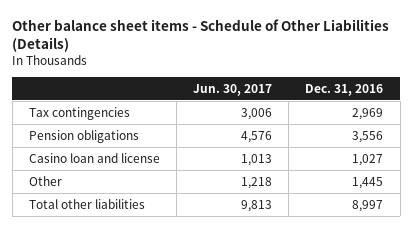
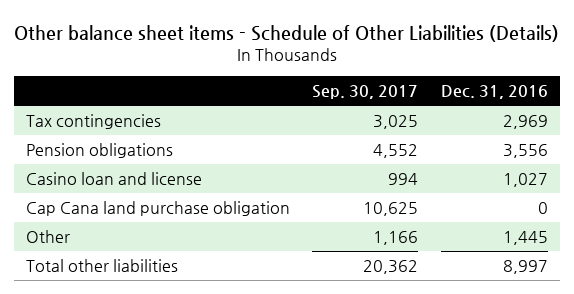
- | Jun. 30, 2017 | Dec. 31, 2016
+ | Sep. 30, 2017 | Dec. 31, 2016
+ Cap Cana land purchase obligation | 10,625 | 0

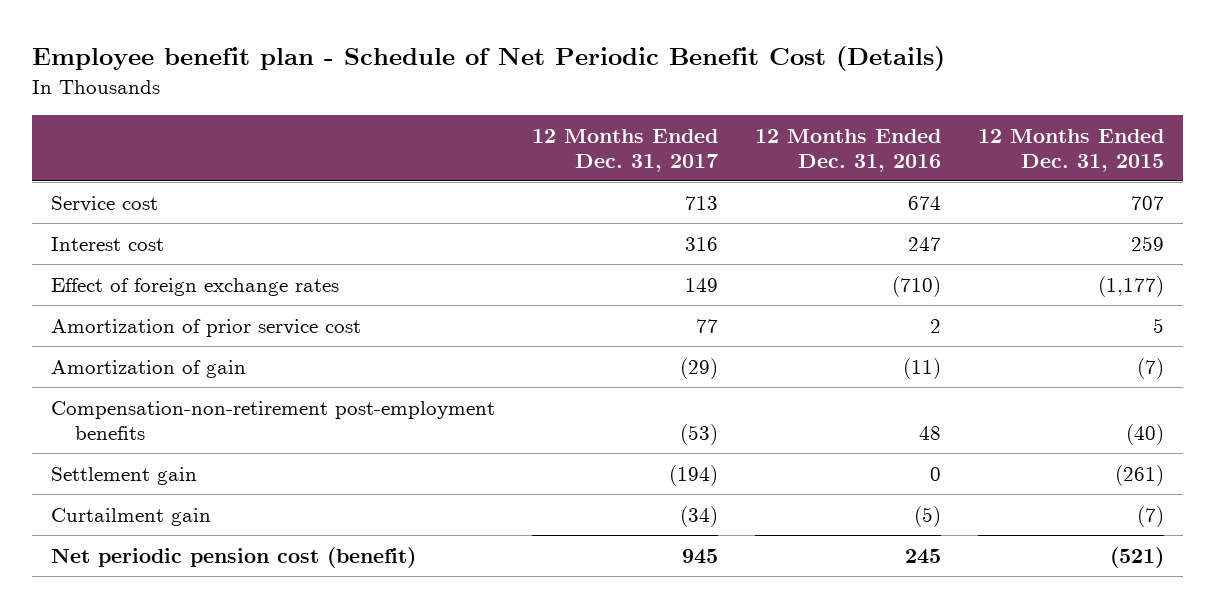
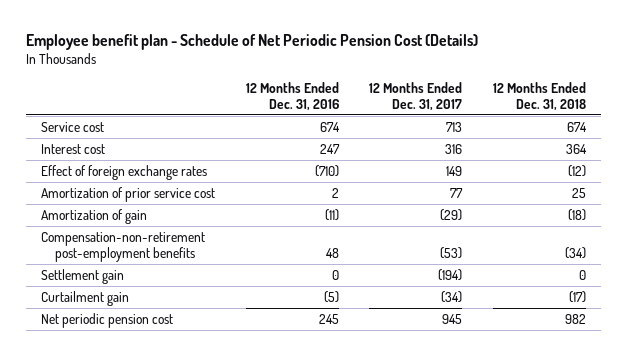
- Employee benefit plan - Schedule of Net Periodic Benefit Cost (Details)
+ Employee benefit plan - Schedule of Net Periodic Pension Cost (Details)
- | 12 Months Ended Dec. 31, 2017 | 12 Months Ended Dec. 31, 2016 | 12 Months Ended Dec. 31, 2015
+ | 12 Months Ended Dec. 31, 2016 | 12 Months Ended Dec. 31, 2017 | 12 Months Ended Dec. 31, 2018
- Net periodic pension cost (benefit) | 945 | 245 | (521)
+ Net periodic pension cost | 245 | 945 | 982

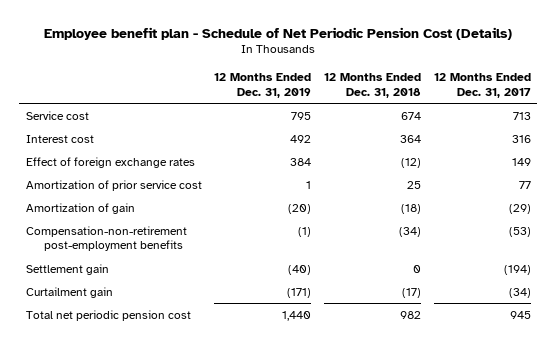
- | 12 Months Ended Dec. 31, 2016 | 12 Months Ended Dec. 31, 2017 | 12 Months Ended Dec. 31, 2018
+ | 12 Months Ended Dec. 31, 2019 | 12 Months Ended Dec. 31, 2018 | 12 Months Ended Dec. 31, 2017
- Net periodic pension cost | 245 | 945 | 982
+ Total net periodic pension cost | 1,440 | 982 | 945

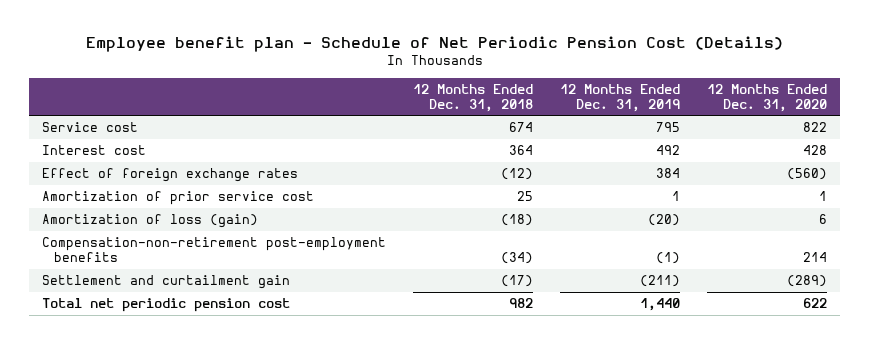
- | 12 Months Ended Dec. 31, 2019 | 12 Months Ended Dec. 31, 2018 | 12 Months Ended Dec. 31, 2017
+ | 12 Months Ended Dec. 31, 2018 | 12 Months Ended Dec. 31, 2019 | 12 Months Ended Dec. 31, 2020
- Amortization of gain | (20) | (18) | (29)
+ Amortization of loss (gain) | (18) | (20) | 6
- Settlement gain | (40) | 0 | (194)
- Curtailment gain | (171) | (17) | (34)
+ Settlement and curtailment gain | (17) | (211) | (289)

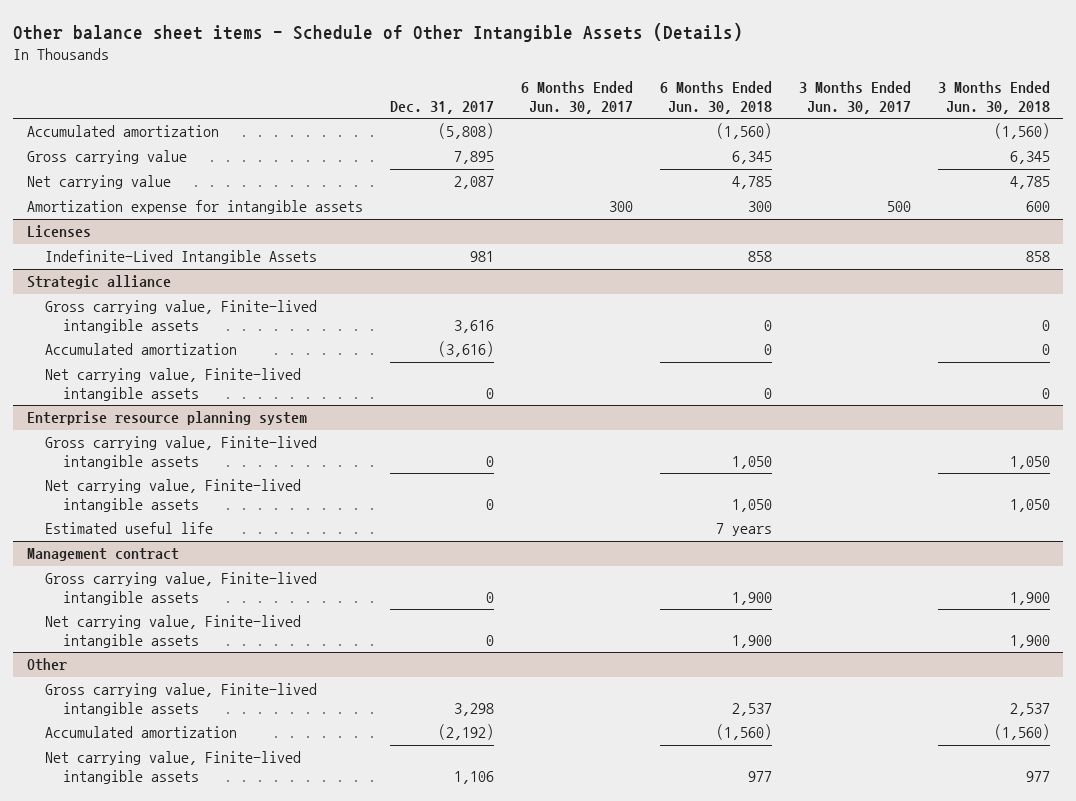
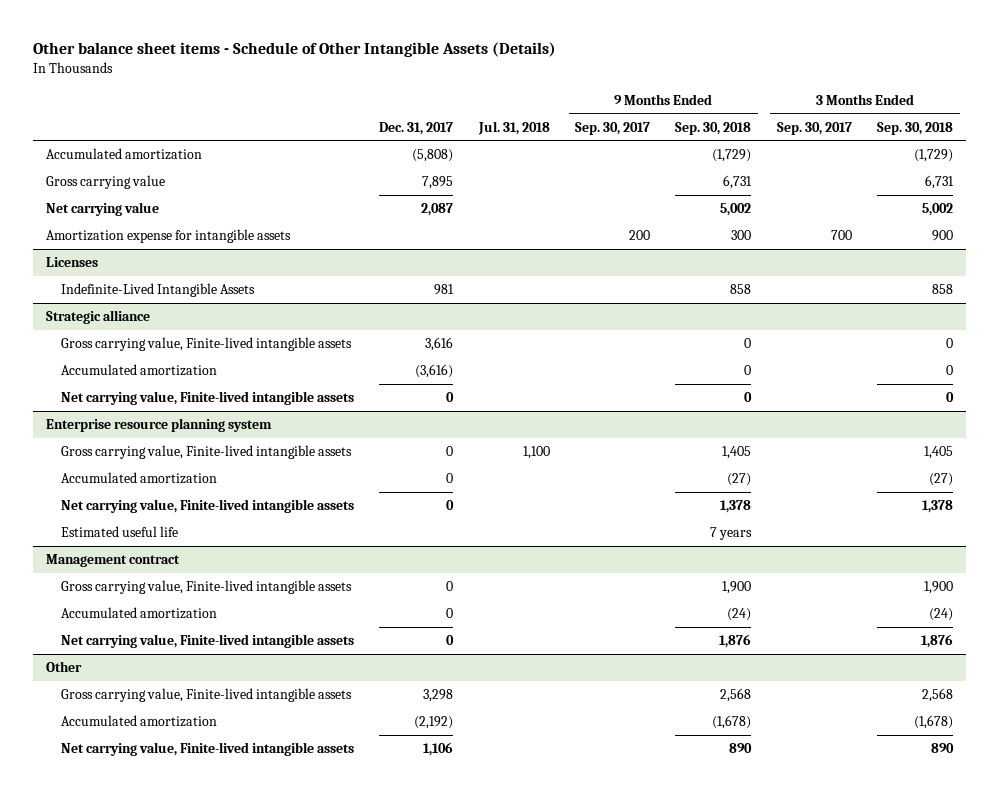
- | Dec. 31, 2017 | 6 Months Ended Jun. 30, 2017 | 6 Months Ended Jun. 30, 2018 | 3 Months Ended Jun. 30, 2017 | 3 Months Ended Jun. 30, 2018
+ | Dec. 31, 2017 | Jul. 31, 2018 | 9 Months Ended Sep. 30, 2017 | 9 Months Ended Sep. 30, 2018 | 3 Months Ended Sep. 30, 2017 | 3 Months Ended Sep. 30, 2018
@ Enterprise resource planning system
+ Accumulated amortization | 0 | | | (27) | | (27)
@ Management contract
+ Accumulated amortization | 0 | | | (24) | | (24)

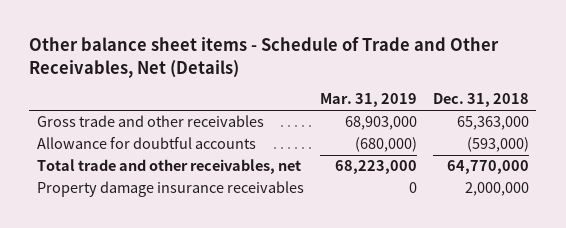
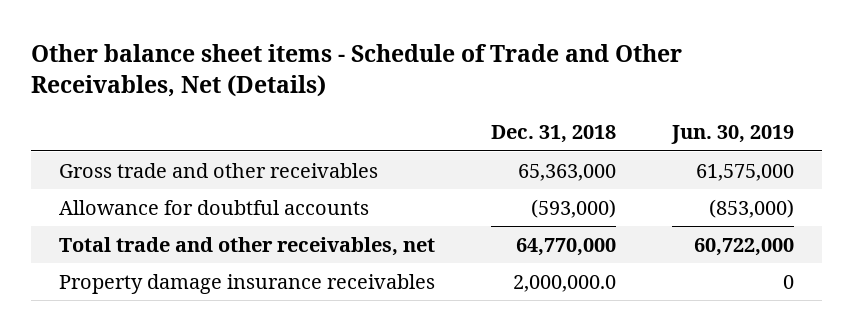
- | Mar. 31, 2019 | Dec. 31, 2018
+ | Dec. 31, 2018 | Jun. 30, 2019
- Property damage insurance receivables | 0 | 2,000,000
+ Property damage insurance receivables | 2,000,000.0 | 0

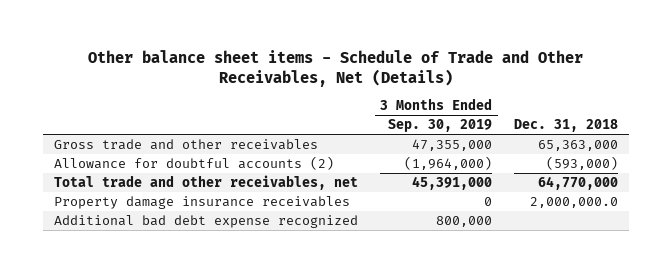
- | Dec. 31, 2018 | Jun. 30, 2019
+ | 3 Months Ended Sep. 30, 2019 | Dec. 31, 2018
- Allowance for doubtful accounts | (593,000) | (853,000)
+ Allowance for doubtful accounts (2) | (1,964,000) | (593,000)
+ Additional bad debt expense recognized | 800,000 |

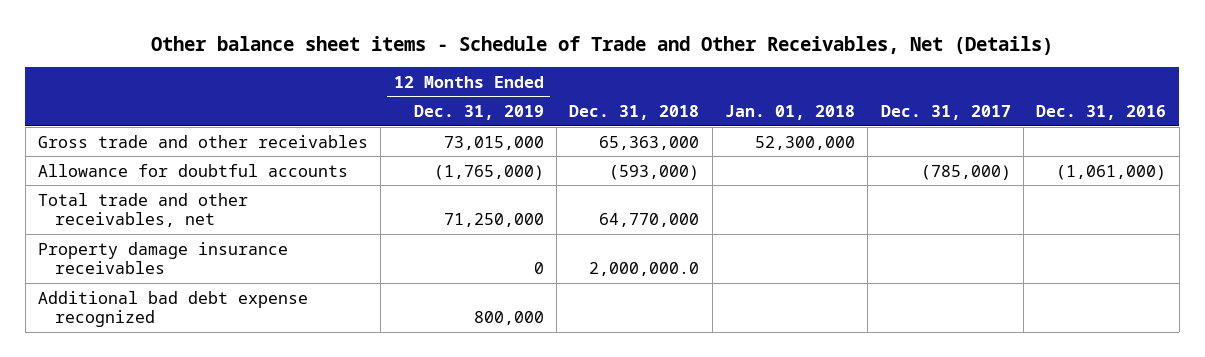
- | 3 Months Ended Sep. 30, 2019 | Dec. 31, 2018
+ | 12 Months Ended Dec. 31, 2019 | Dec. 31, 2018 | Jan. 01, 2018 | Dec. 31, 2017 | Dec. 31, 2016
- Allowance for doubtful accounts (2) | (1,964,000) | (593,000)
+ Allowance for doubtful accounts | (1,765,000) | (593,000) | | (785,000) | (1,061,000)

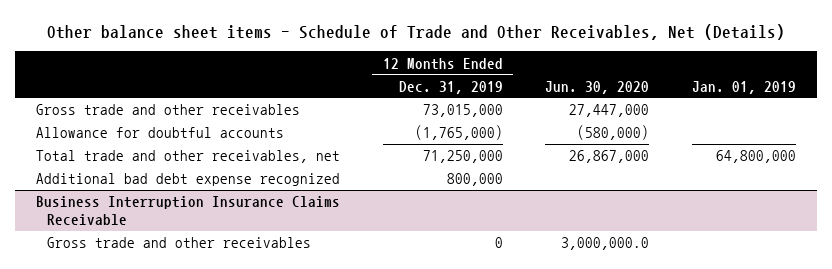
- | 12 Months Ended Dec. 31, 2019 | Dec. 31, 2018 | Jan. 01, 2018 | Dec. 31, 2017 | Dec. 31, 2016
+ | 12 Months Ended Dec. 31, 2019 | Jun. 30, 2020 | Jan. 01, 2019
- Property damage insurance receivables | 0 | 2,000,000.0 | | |
+ Business Interruption Insurance Claims Receivable
+ Gross trade and other receivables | 0 | 3,000,000.0 |

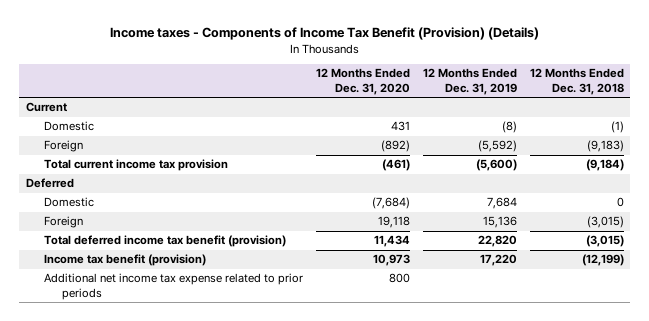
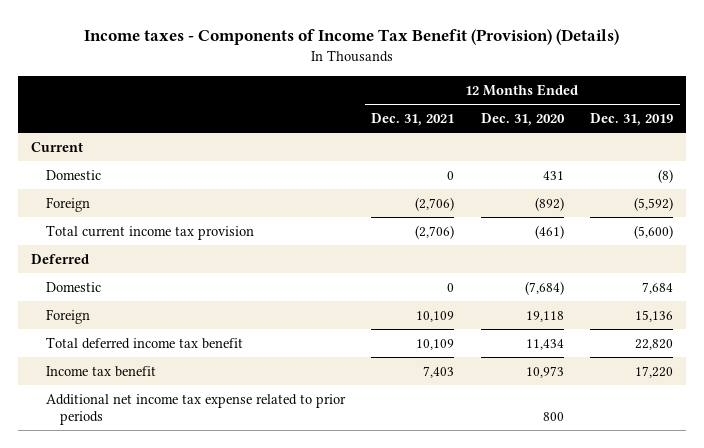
- | 12 Months Ended Dec. 31, 2020 | 12 Months Ended Dec. 31, 2019 | 12 Months Ended Dec. 31, 2018
+ | 12 Months Ended Dec. 31, 2021 | 12 Months Ended Dec. 31, 2020 | 12 Months Ended Dec. 31, 2019
- Total deferred income tax benefit (provision) | 11,434 | 22,820 | (3,015)
- Income tax benefit (provision) | 10,973 | 17,220 | (12,199)
+ Total deferred income tax benefit | 10,109 | 11,434 | 22,820
+ Income tax benefit | 7,403 | 10,973 | 17,220

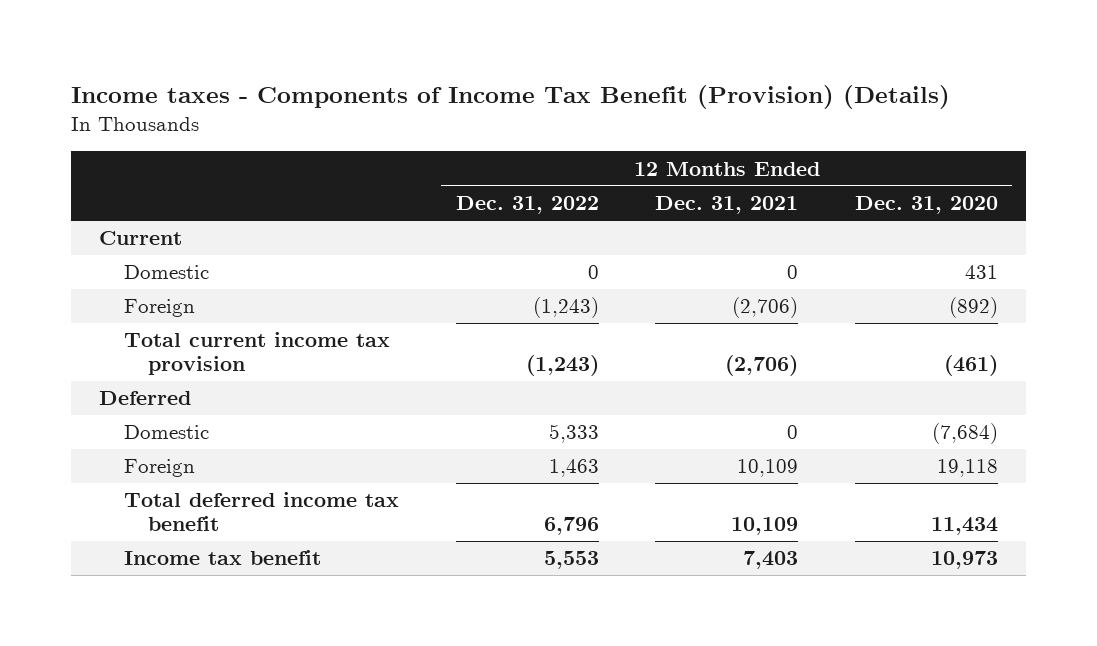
- | 12 Months Ended Dec. 31, 2021 | 12 Months Ended Dec. 31, 2020 | 12 Months Ended Dec. 31, 2019
+ | 12 Months Ended Dec. 31, 2022 | 12 Months Ended Dec. 31, 2021 | 12 Months Ended Dec. 31, 2020
- Additional net income tax expense related to prior periods | | 800 |

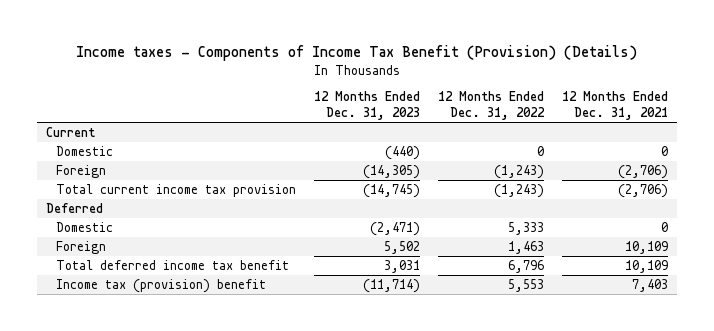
- | 12 Months Ended Dec. 31, 2022 | 12 Months Ended Dec. 31, 2021 | 12 Months Ended Dec. 31, 2020
+ | 12 Months Ended Dec. 31, 2023 | 12 Months Ended Dec. 31, 2022 | 12 Months Ended Dec. 31, 2021
- Income tax benefit | 5,553 | 7,403 | 10,973
+ Income tax (provision) benefit | (11,714) | 5,553 | 7,403

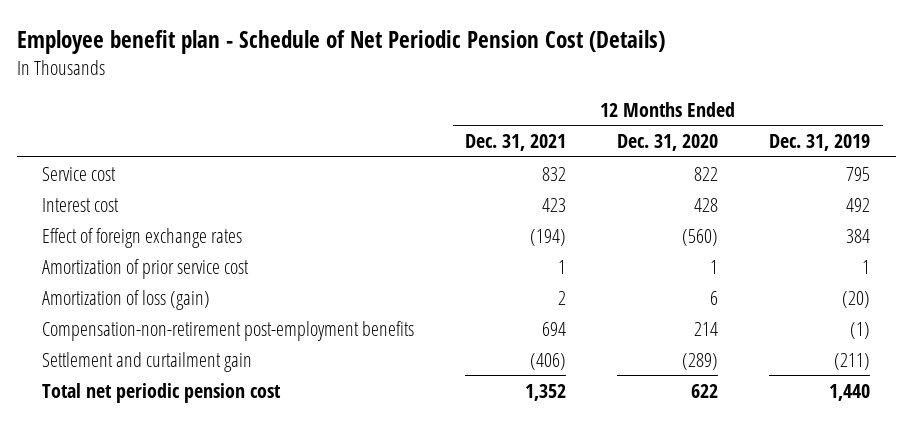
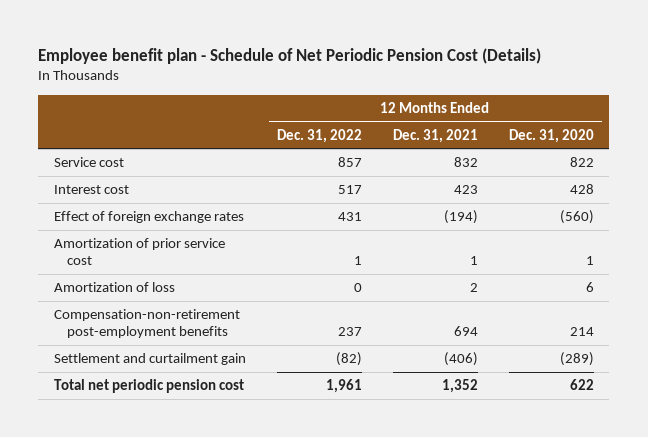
- | 12 Months Ended Dec. 31, 2021 | 12 Months Ended Dec. 31, 2020 | 12 Months Ended Dec. 31, 2019
+ | 12 Months Ended Dec. 31, 2022 | 12 Months Ended Dec. 31, 2021 | 12 Months Ended Dec. 31, 2020
- Amortization of loss (gain) | 2 | 6 | (20)
+ Amortization of loss | 0 | 2 | 6

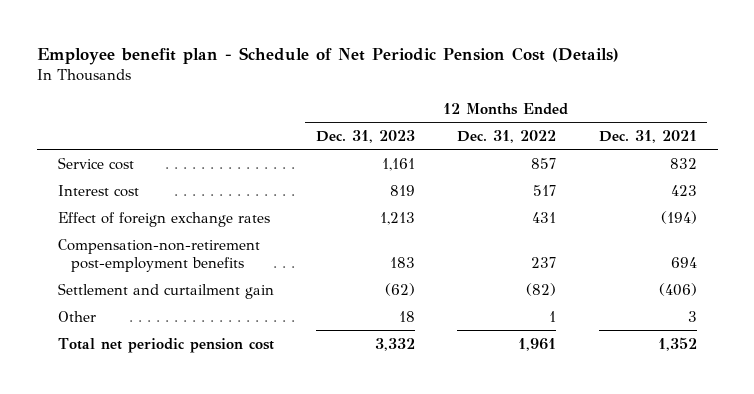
- | 12 Months Ended Dec. 31, 2022 | 12 Months Ended Dec. 31, 2021 | 12 Months Ended Dec. 31, 2020
+ | 12 Months Ended Dec. 31, 2023 | 12 Months Ended Dec. 31, 2022 | 12 Months Ended Dec. 31, 2021
- Amortization of prior service cost | 1 | 1 | 1
- Amortization of loss | 0 | 2 | 6
+ Other | 18 | 1 | 3

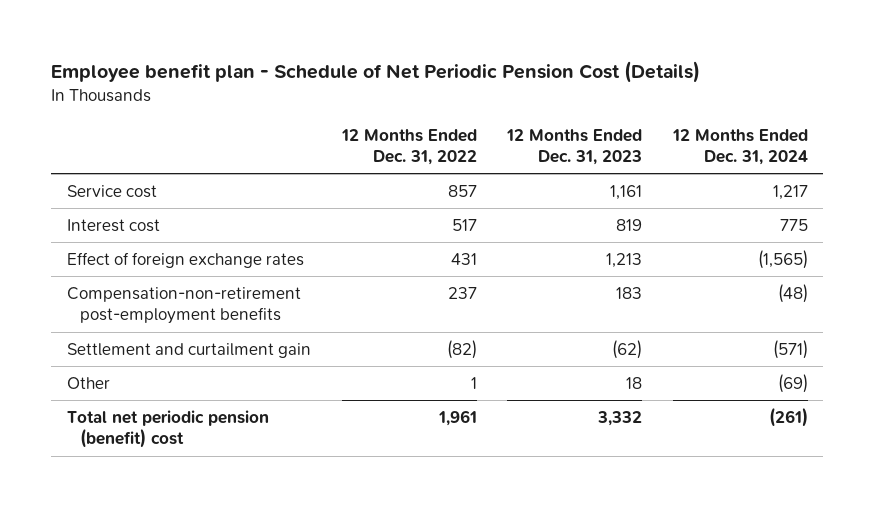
- | 12 Months Ended Dec. 31, 2023 | 12 Months Ended Dec. 31, 2022 | 12 Months Ended Dec. 31, 2021
+ | 12 Months Ended Dec. 31, 2022 | 12 Months Ended Dec. 31, 2023 | 12 Months Ended Dec. 31, 2024
- Total net periodic pension cost | 3,332 | 1,961 | 1,352
+ Total net periodic pension (benefit) cost | 1,961 | 3,332 | (261)

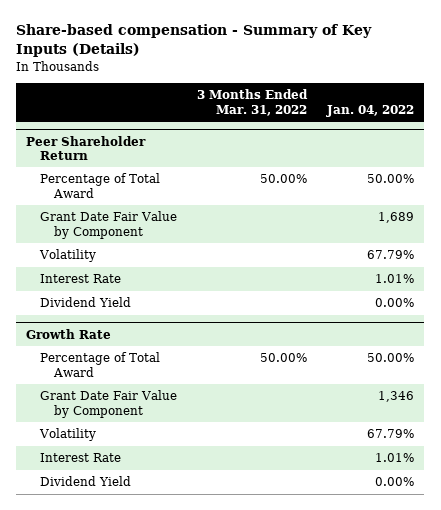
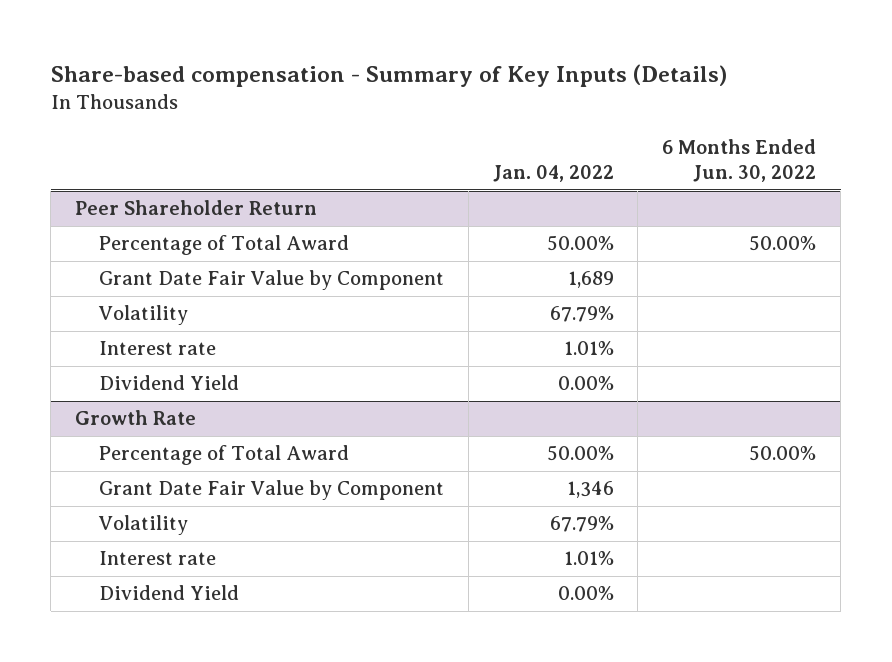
- | 3 Months Ended Mar. 31, 2022 | Jan. 04, 2022
+ | Jan. 04, 2022 | 6 Months Ended Jun. 30, 2022
@ Peer Shareholder Return
- Interest Rate | | 1.01%
+ Interest rate | 1.01% |
@ Growth Rate
- Interest Rate | | 1.01%
+ Interest rate | 1.01% |

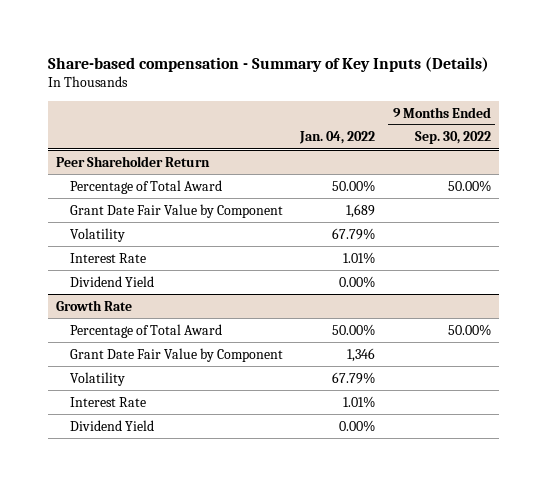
- | Jan. 04, 2022 | 6 Months Ended Jun. 30, 2022
+ | Jan. 04, 2022 | 9 Months Ended Sep. 30, 2022
@ Peer Shareholder Return
- Interest rate | 1.01% |
+ Interest Rate | 1.01% |
@ Growth Rate
- Interest rate | 1.01% |
+ Interest Rate | 1.01% |

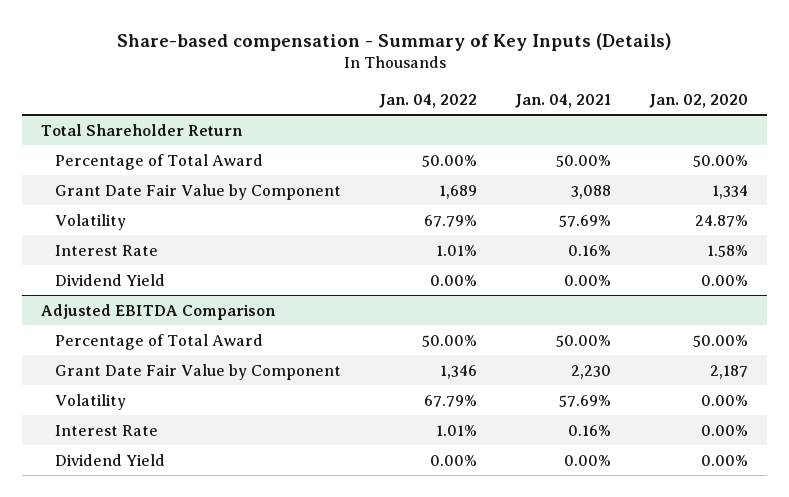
- | Jan. 04, 2022 | 9 Months Ended Sep. 30, 2022
+ | Jan. 04, 2022 | Jan. 04, 2021 | Jan. 02, 2020
- Peer Shareholder Return
+ Total Shareholder Return
- Growth Rate
+ Adjusted EBITDA Comparison

